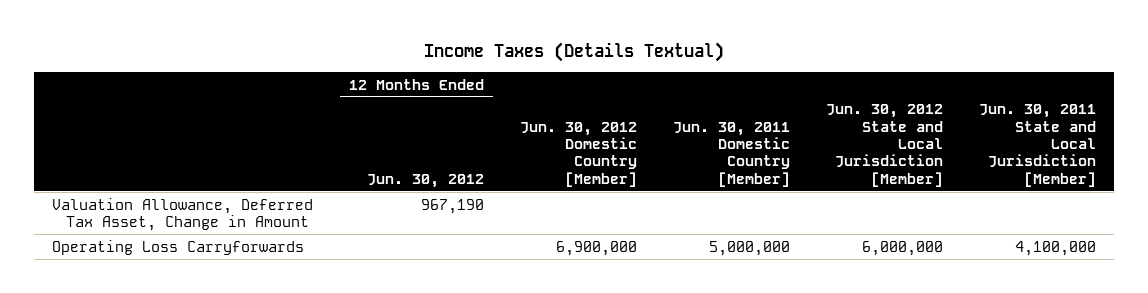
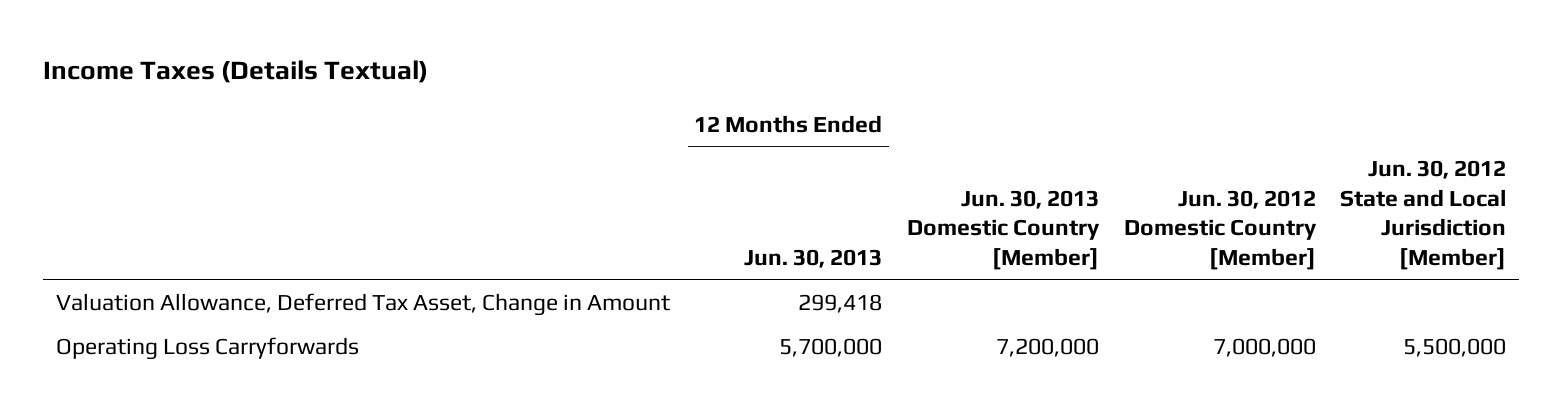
- | 12 Months Ended Jun. 30, 2012 | Jun. 30, 2012 Domestic Country [Member] | Jun. 30, 2011 Domestic Country [Member] | Jun. 30, 2012 State and Local Jurisdiction [Member] | Jun. 30, 2011 State and Local Jurisdiction [Member]
+ | 12 Months Ended Jun. 30, 2013 | Jun. 30, 2013 Domestic Country [Member] | Jun. 30, 2012 Domestic Country [Member] | Jun. 30, 2012 State and Local Jurisdiction [Member]
- Operating Loss Carryforwards | | 6,900,000 | 5,000,000 | 6,000,000 | 4,100,000
+ Operating Loss Carryforwards | 5,700,000 | 7,200,000 | 7,000,000 | 5,500,000

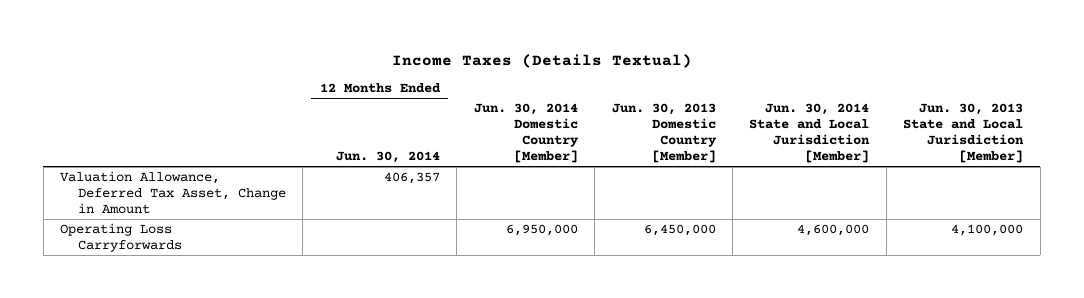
- | 12 Months Ended Jun. 30, 2013 | Jun. 30, 2013 Domestic Country [Member] | Jun. 30, 2012 Domestic Country [Member] | Jun. 30, 2012 State and Local Jurisdiction [Member]
+ | 12 Months Ended Jun. 30, 2014 | Jun. 30, 2014 Domestic Country [Member] | Jun. 30, 2013 Domestic Country [Member] | Jun. 30, 2014 State and Local Jurisdiction [Member] | Jun. 30, 2013 State and Local Jurisdiction [Member]
- Operating Loss Carryforwards | 5,700,000 | 7,200,000 | 7,000,000 | 5,500,000
+ Operating Loss Carryforwards | | 6,950,000 | 6,450,000 | 4,600,000 | 4,100,000

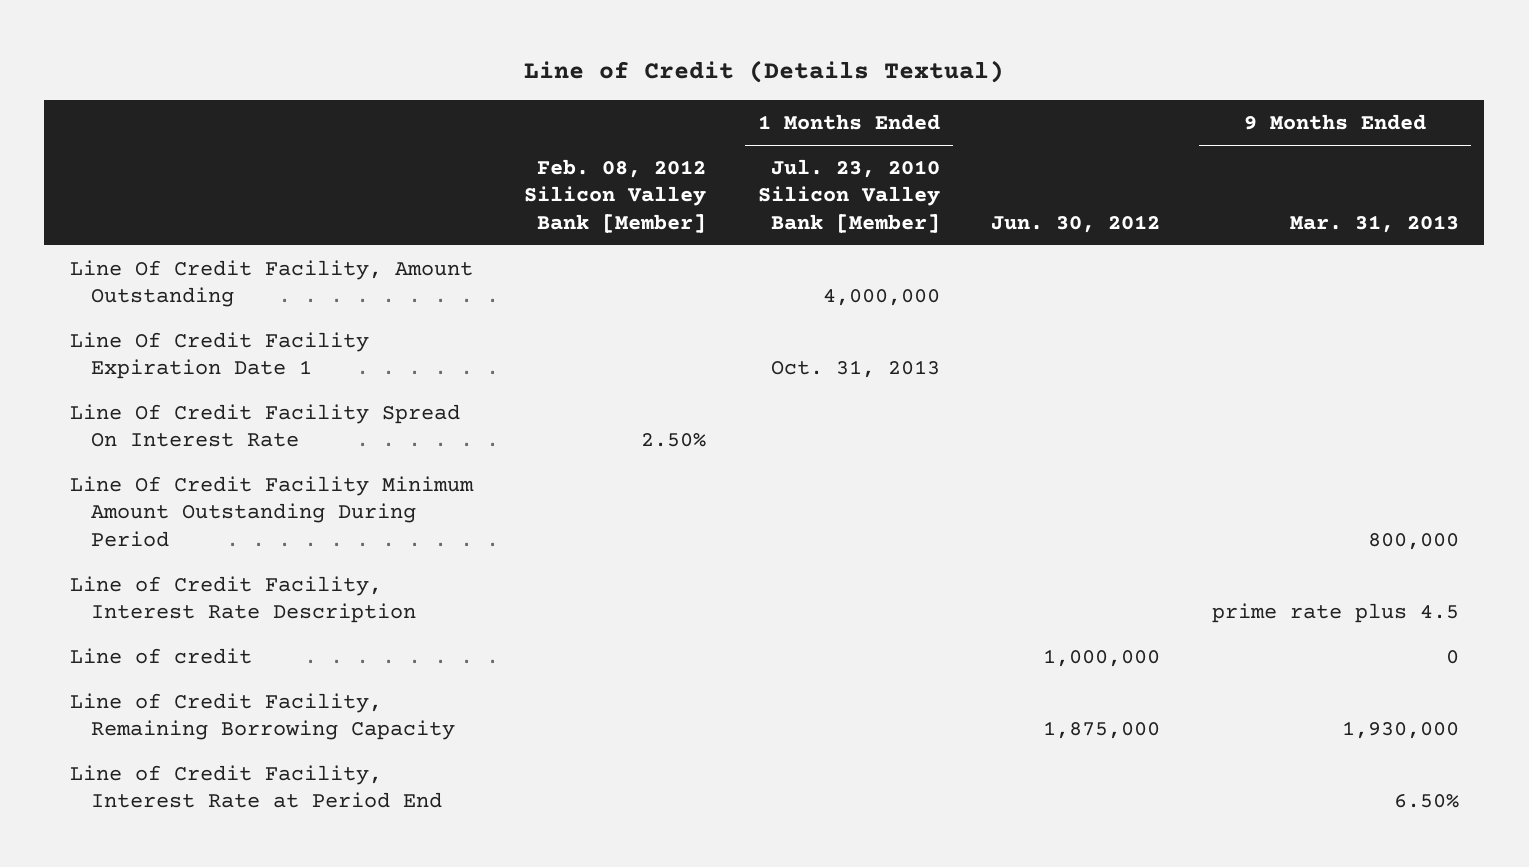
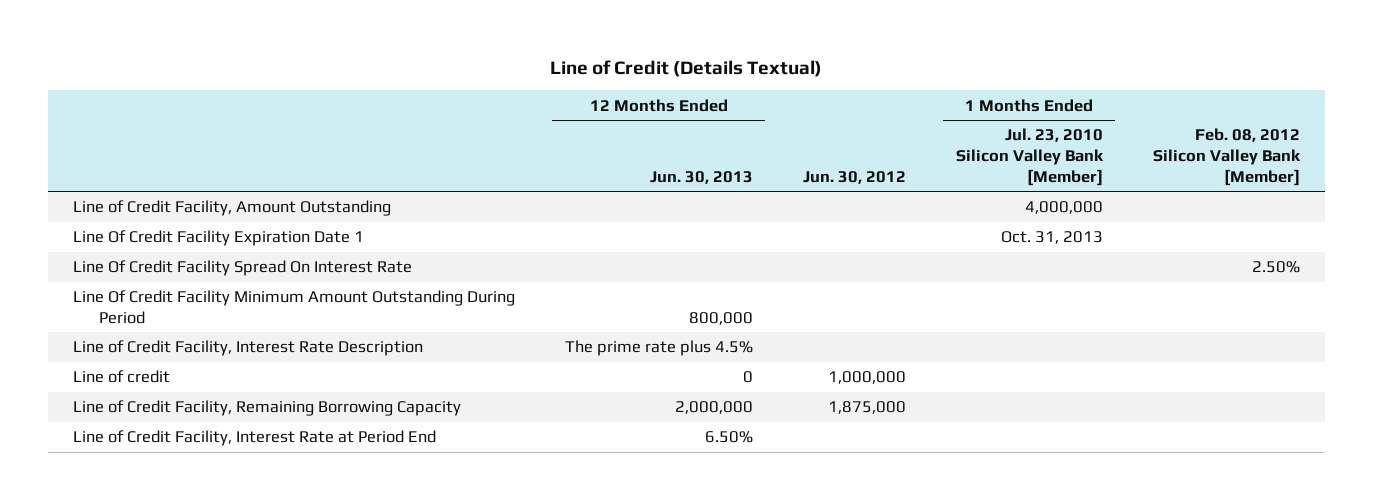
- | Feb. 08, 2012 Silicon Valley Bank [Member] | 1 Months Ended Jul. 23, 2010 Silicon Valley Bank [Member] | Jun. 30, 2012 | 9 Months Ended Mar. 31, 2013
+ | 12 Months Ended Jun. 30, 2013 | Jun. 30, 2012 | 1 Months Ended Jul. 23, 2010 Silicon Valley Bank [Member] | Feb. 08, 2012 Silicon Valley Bank [Member]
- Line Of Credit Facility, Amount Outstanding | | 4,000,000 | |
+ Line of Credit Facility, Amount Outstanding | | | 4,000,000 |

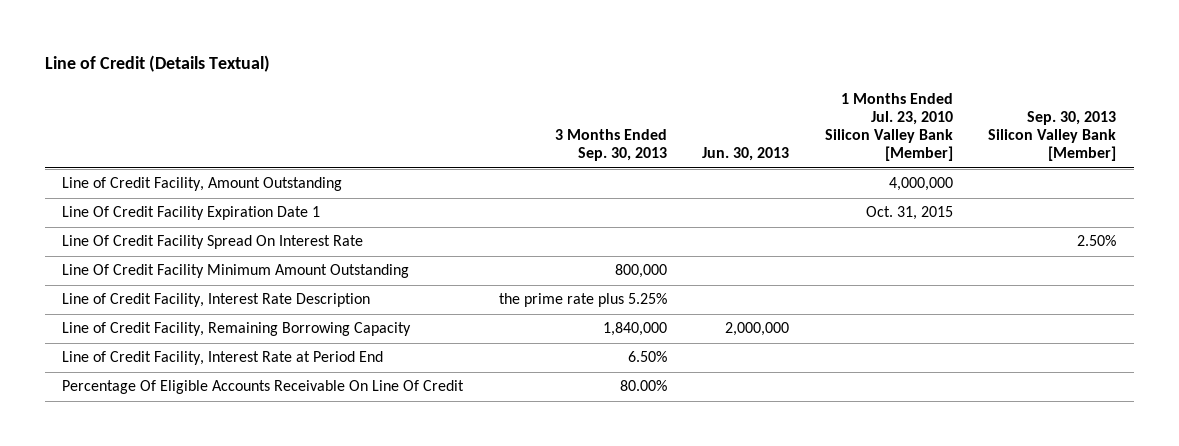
- | 12 Months Ended Jun. 30, 2013 | Jun. 30, 2012 | 1 Months Ended Jul. 23, 2010 Silicon Valley Bank [Member] | Feb. 08, 2012 Silicon Valley Bank [Member]
+ | 3 Months Ended Sep. 30, 2013 | Jun. 30, 2013 | 1 Months Ended Jul. 23, 2010 Silicon Valley Bank [Member] | Sep. 30, 2013 Silicon Valley Bank [Member]
- Line Of Credit Facility Expiration Date 1 | | | Oct. 31, 2013 |
+ Line Of Credit Facility Expiration Date 1 | | | Oct. 31, 2015 |
- Line Of Credit Facility Minimum Amount Outstanding During Period | 800,000 | | |
+ Line Of Credit Facility Minimum Amount Outstanding | 800,000 | | |
- Line of credit | 0 | 1,000,000 | |
+ Percentage Of Eligible Accounts Receivable On Line Of Credit | 80.00% | | |

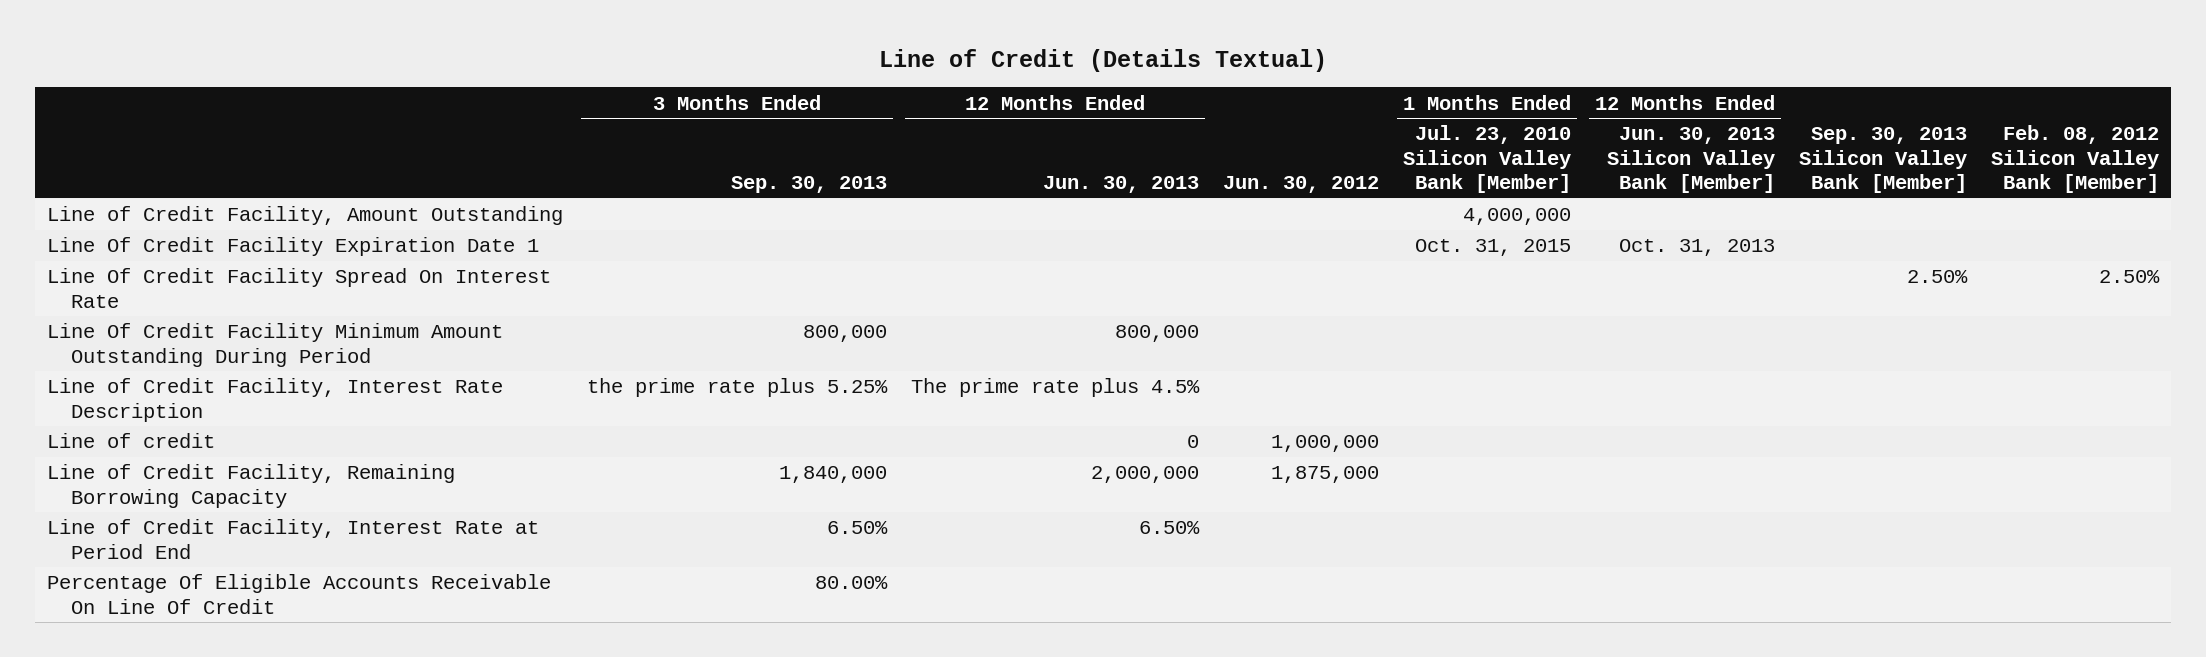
- | 3 Months Ended Sep. 30, 2013 | Jun. 30, 2013 | 1 Months Ended Jul. 23, 2010 Silicon Valley Bank [Member] | Sep. 30, 2013 Silicon Valley Bank [Member]
+ | 3 Months Ended Sep. 30, 2013 | 12 Months Ended Jun. 30, 2013 | Jun. 30, 2012 | 1 Months Ended Jul. 23, 2010 Silicon Valley Bank [Member] | 12 Months Ended Jun. 30, 2013 Silicon Valley Bank [Member] | Sep. 30, 2013 Silicon Valley Bank [Member] | Feb. 08, 2012 Silicon Valley Bank [Member]
- Line Of Credit Facility Minimum Amount Outstanding | 800,000 | | |
+ Line Of Credit Facility Minimum Amount Outstanding During Period | 800,000 | 800,000 | | | | |
+ Line of credit | | 0 | 1,000,000 | | | |

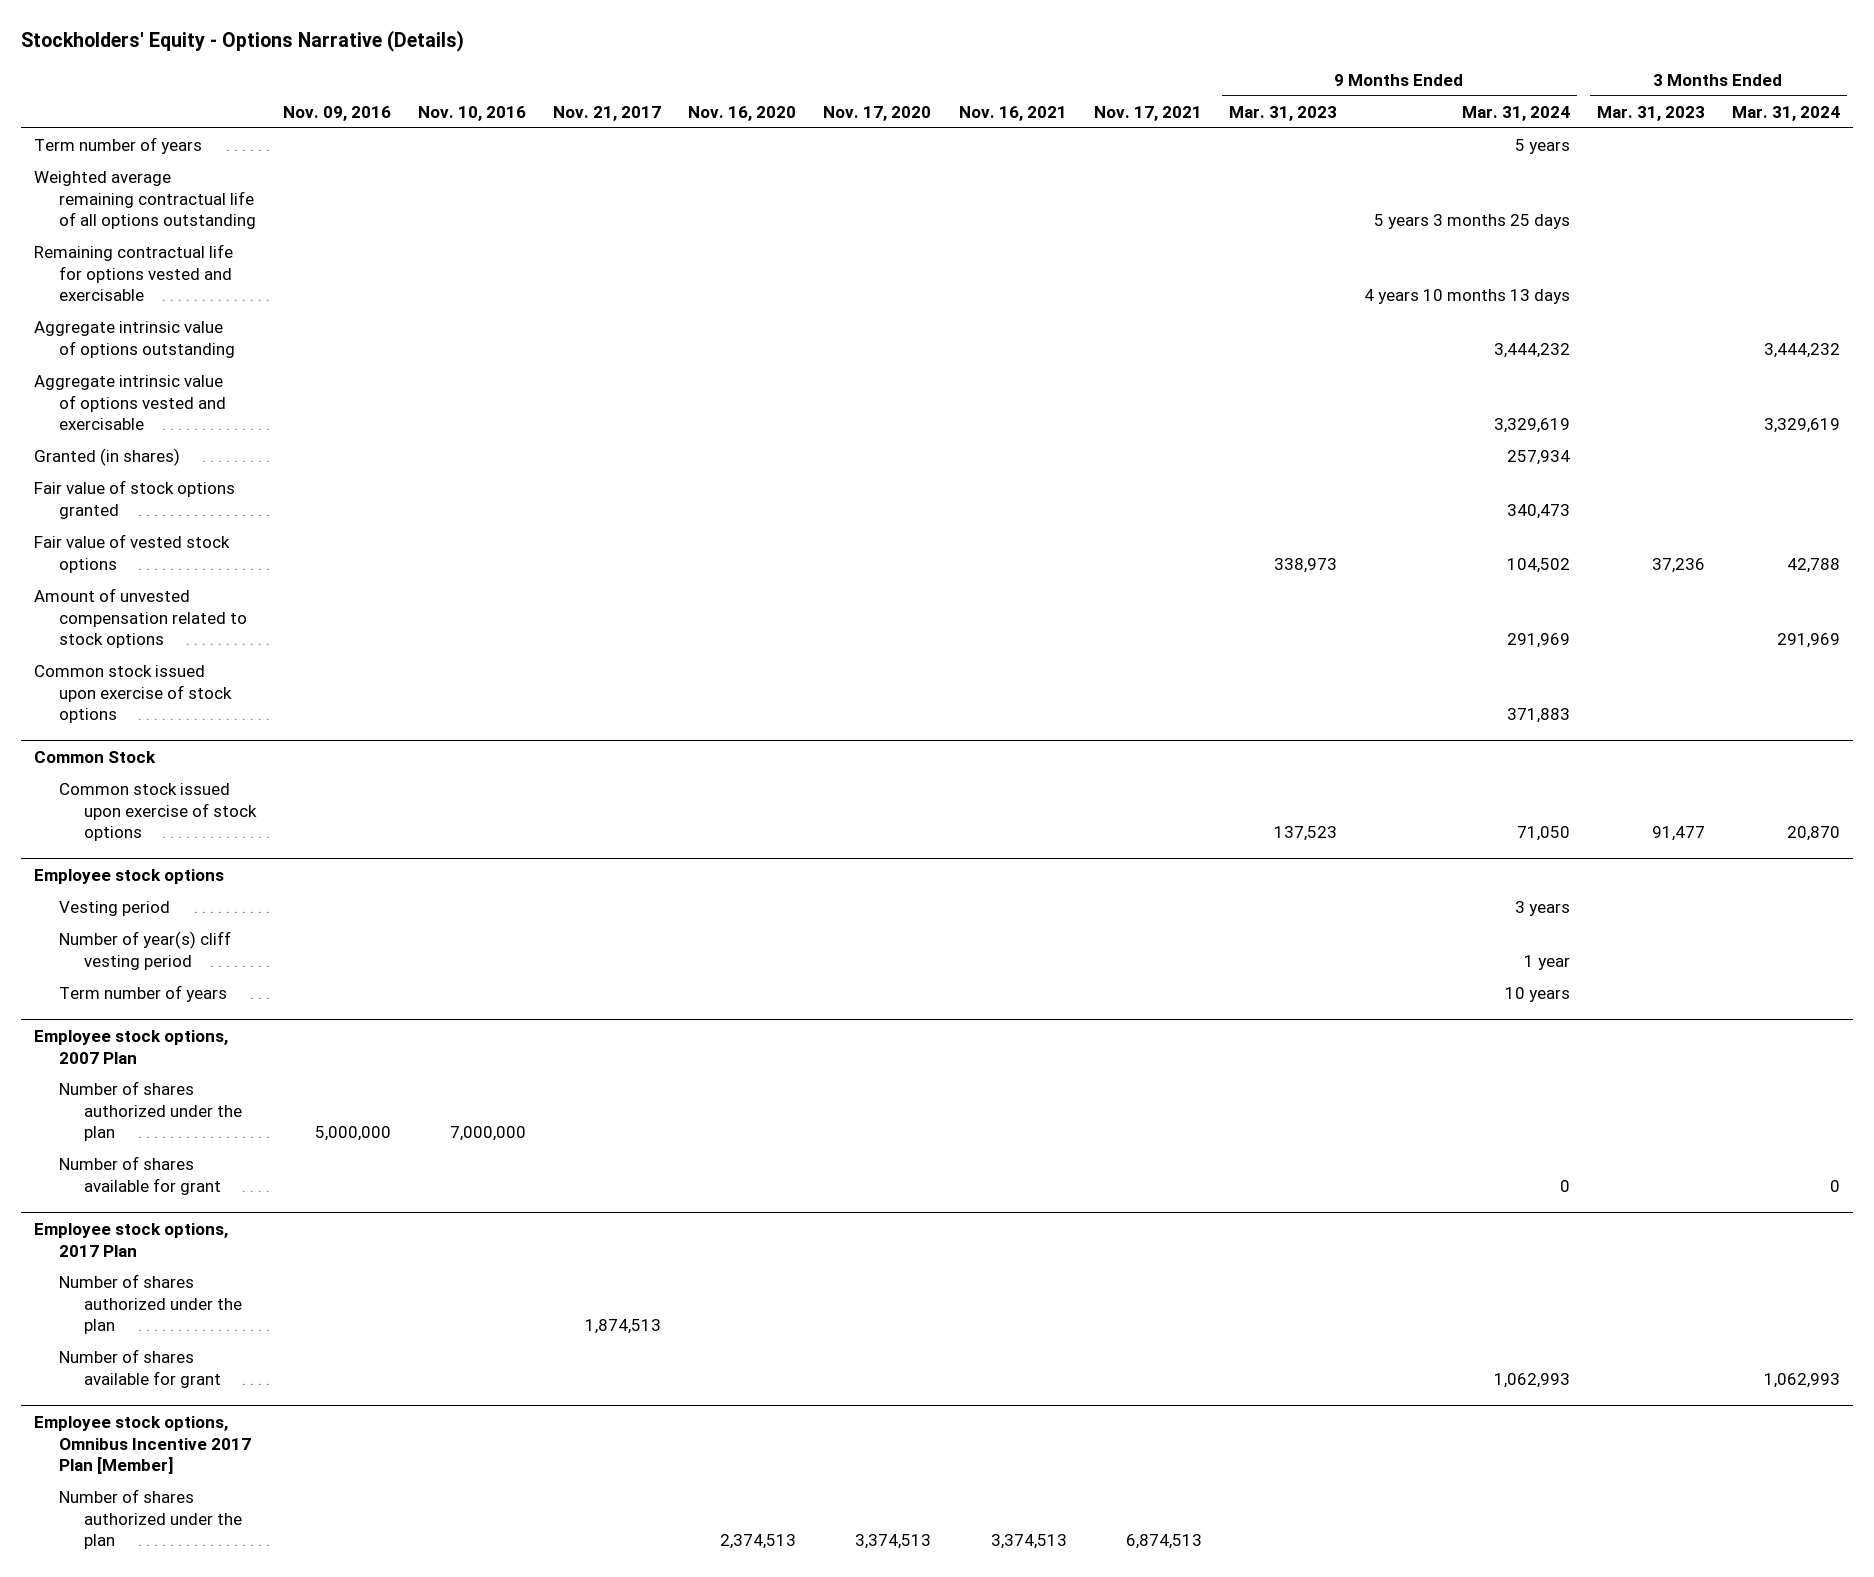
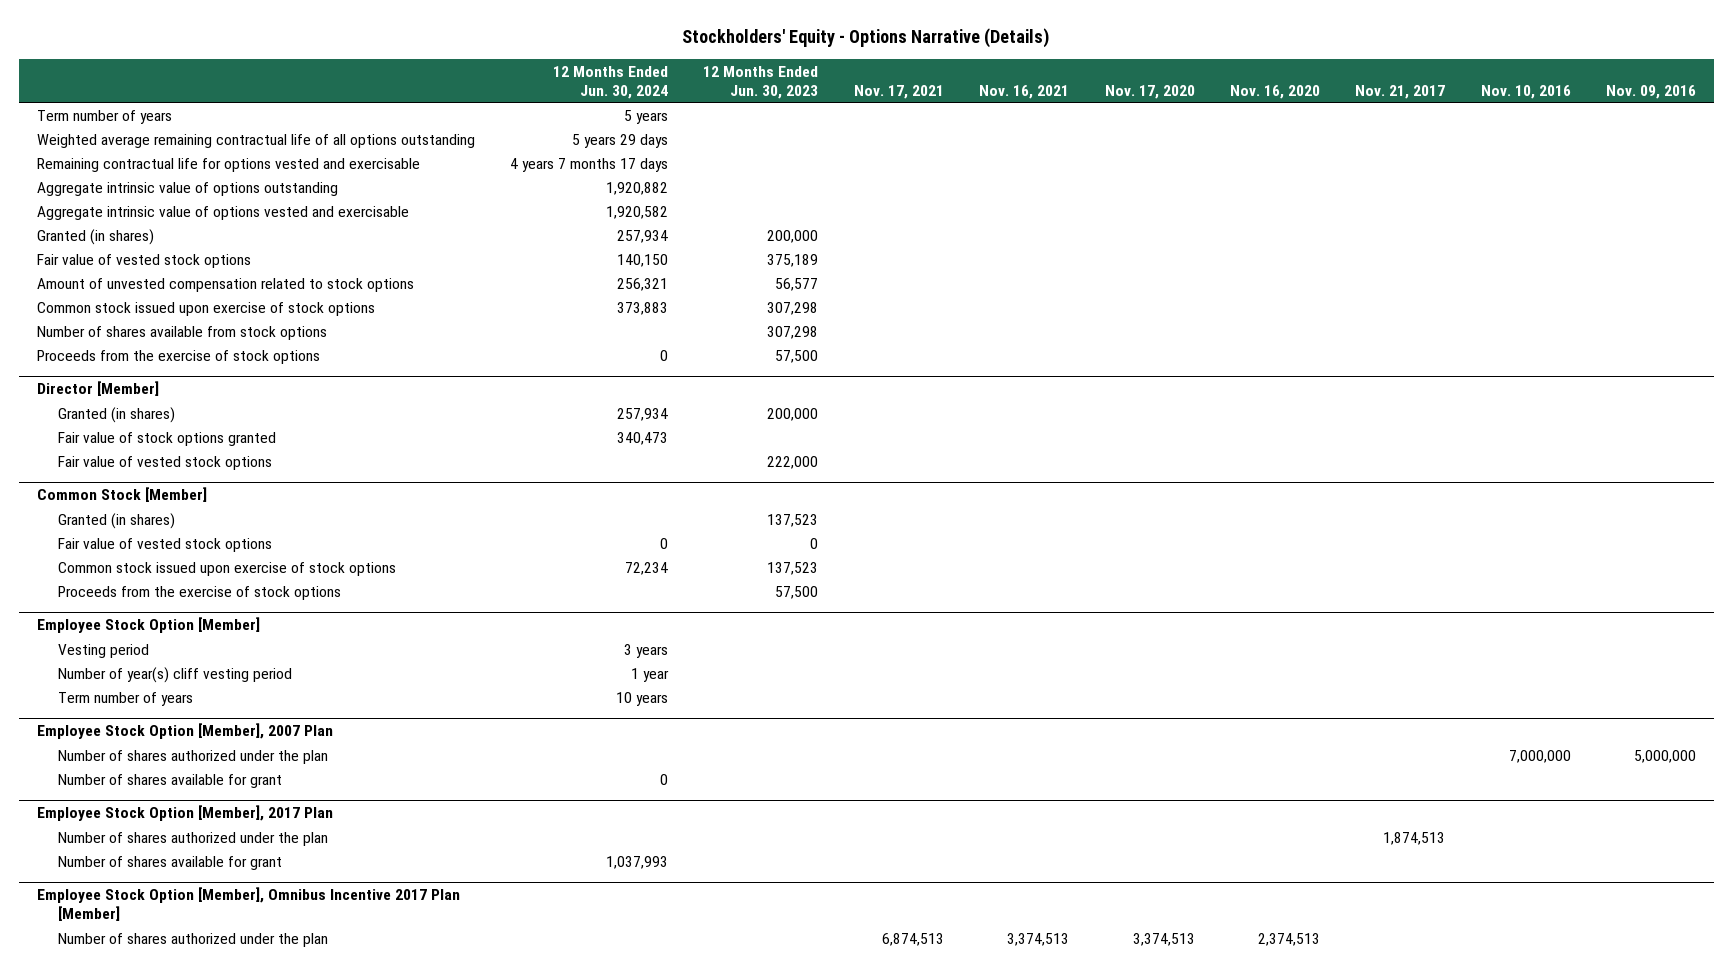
- | Nov. 09, 2016 | Nov. 10, 2016 | Nov. 21, 2017 | Nov. 16, 2020 | Nov. 17, 2020 | Nov. 16, 2021 | Nov. 17, 2021 | 9 Months Ended Mar. 31, 2023 | 9 Months Ended Mar. 31, 2024 | 3 Months Ended Mar. 31, 2023 | 3 Months Ended Mar. 31, 2024
+ | 12 Months Ended Jun. 30, 2024 | 12 Months Ended Jun. 30, 2023 | Nov. 17, 2021 | Nov. 16, 2021 | Nov. 17, 2020 | Nov. 16, 2020 | Nov. 21, 2017 | Nov. 10, 2016 | Nov. 09, 2016
- Fair value of stock options granted | | | | | | | | | 340,473 | |
- Common Stock
+ Number of shares available from stock options | | 307,298 | | | | | | |
+ Proceeds from the exercise of stock options | 0 | 57,500 | | | | | | |
+ Director [Member]
+ Granted (in shares) | 257,934 | 200,000 | | | | | | |
+ Fair value of stock options granted | 340,473 | | | | | | | |
+ Fair value of vested stock options | | 222,000 | | | | | | |
+ Common Stock [Member]
+ Granted (in shares) | | 137,523 | | | | | | |
+ Fair value of vested stock options | 0 | 0 | | | | | | |
- Employee stock options
+ Proceeds from the exercise of stock options | | 57,500 | | | | | | |
+ Employee Stock Option [Member]
- Employee stock options, 2007 Plan
+ Employee Stock Option [Member], 2007 Plan
- Employee stock options, 2017 Plan
+ Employee Stock Option [Member], 2017 Plan
- Employee stock options, Omnibus Incentive 2017 Plan [Member]
+ Employee Stock Option [Member], Omnibus Incentive 2017 Plan [Member]

